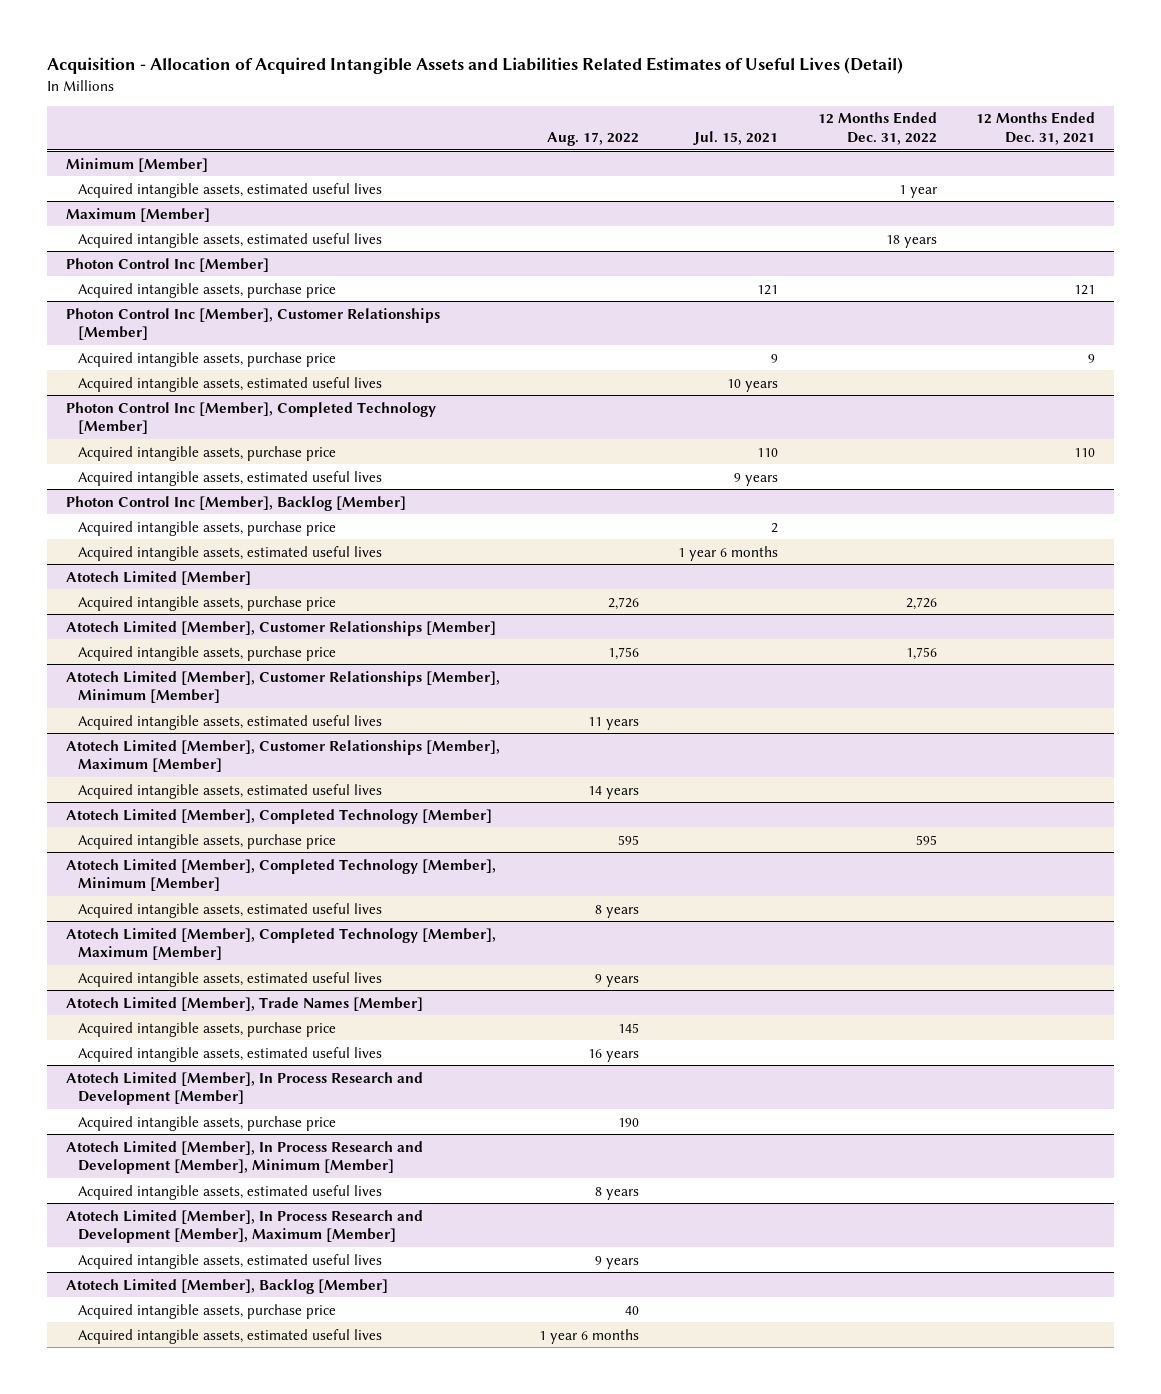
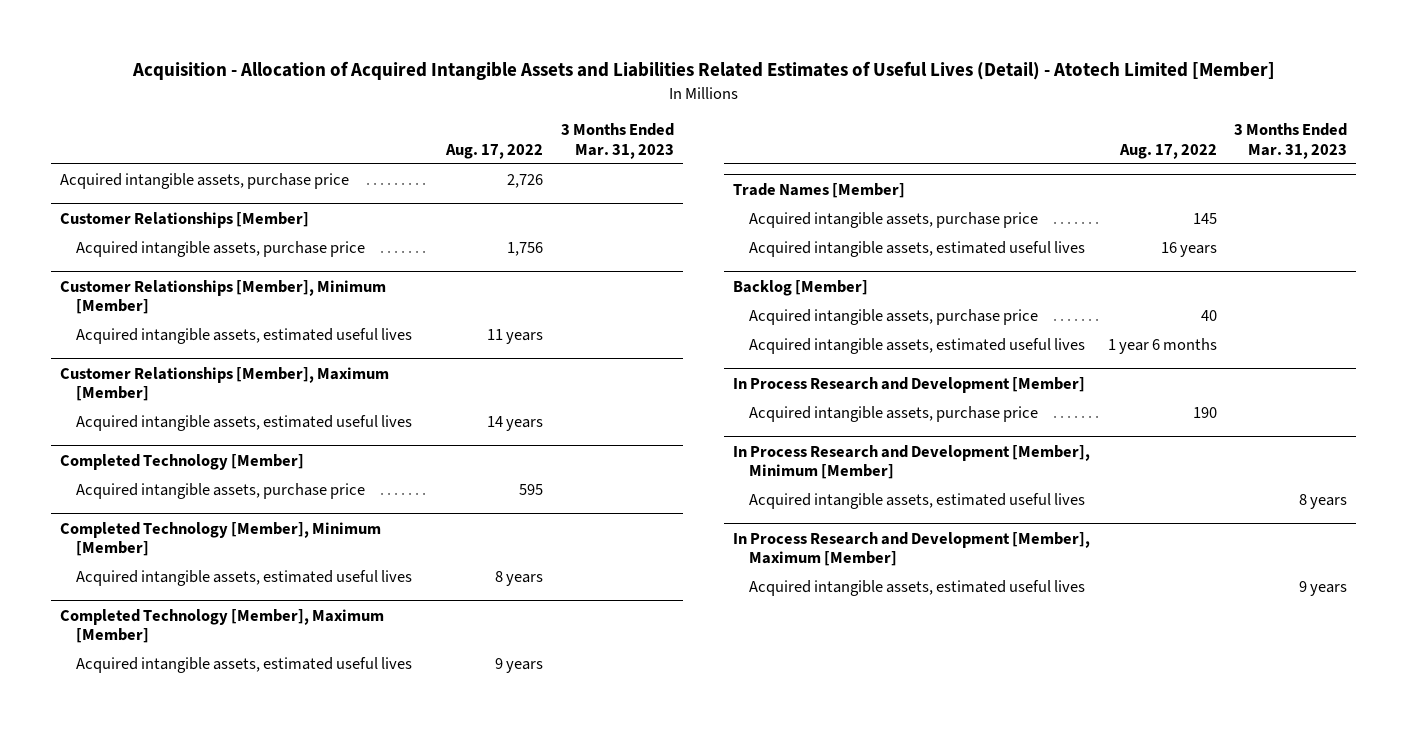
- Acquisition - Allocation of Acquired Intangible Assets and Liabilities Related Estimates of Useful Lives (Detail)
+ Acquisition - Allocation of Acquired Intangible Assets and Liabilities Related Estimates of Useful Lives (Detail) - Atotech Limited [Member]
- | Aug. 17, 2022 | Jul. 15, 2021 | 12 Months Ended Dec. 31, 2022 | 12 Months Ended Dec. 31, 2021
+ | Aug. 17, 2022 | 3 Months Ended Mar. 31, 2023
- Minimum [Member]
- Acquired intangible assets, estimated useful lives | | | 1 year |
- Maximum [Member]
- Acquired intangible assets, estimated useful lives | | | 18 years |
- Photon Control Inc [Member]
- Acquired intangible assets, purchase price | | 121 | | 121
- Photon Control Inc [Member], Customer Relationships [Member]
- Acquired intangible assets, purchase price | | 9 | | 9
- Acquired intangible assets, estimated useful lives | | 10 years | |
- Photon Control Inc [Member], Completed Technology [Member]
- Acquired intangible assets, purchase price | | 110 | | 110
- Acquired intangible assets, estimated useful lives | | 9 years | |
- Photon Control Inc [Member], Backlog [Member]
- Acquired intangible assets, purchase price | | 2 | |
- Acquired intangible assets, estimated useful lives | | 1 year 6 months | |
- Atotech Limited [Member]
- Atotech Limited [Member], Customer Relationships [Member]
+ Customer Relationships [Member]
- Atotech Limited [Member], Customer Relationships [Member], Minimum [Member]
+ Customer Relationships [Member], Minimum [Member]
- Atotech Limited [Member], Customer Relationships [Member], Maximum [Member]
+ Customer Relationships [Member], Maximum [Member]
- Atotech Limited [Member], Completed Technology [Member]
+ Completed Technology [Member]
- Atotech Limited [Member], Completed Technology [Member], Minimum [Member]
+ Completed Technology [Member], Minimum [Member]
- Atotech Limited [Member], Completed Technology [Member], Maximum [Member]
+ Completed Technology [Member], Maximum [Member]
- Atotech Limited [Member], Trade Names [Member]
+ Trade Names [Member]
- Atotech Limited [Member], In Process Research and Development [Member]
- Acquired intangible assets, purchase price | 190 | | |
- Atotech Limited [Member], In Process Research and Development [Member], Minimum [Member]
- Acquired intangible assets, estimated useful lives | 8 years | | |
- Atotech Limited [Member], In Process Research and Development [Member], Maximum [Member]
- Acquired intangible assets, estimated useful lives | 9 years | | |
- Atotech Limited [Member], Backlog [Member]
+ Backlog [Member]
+ In Process Research and Development [Member]
+ Acquired intangible assets, purchase price | 190 |
+ In Process Research and Development [Member], Minimum [Member]
+ Acquired intangible assets, estimated useful lives | | 8 years
+ In Process Research and Development [Member], Maximum [Member]
+ Acquired intangible assets, estimated useful lives | | 9 years

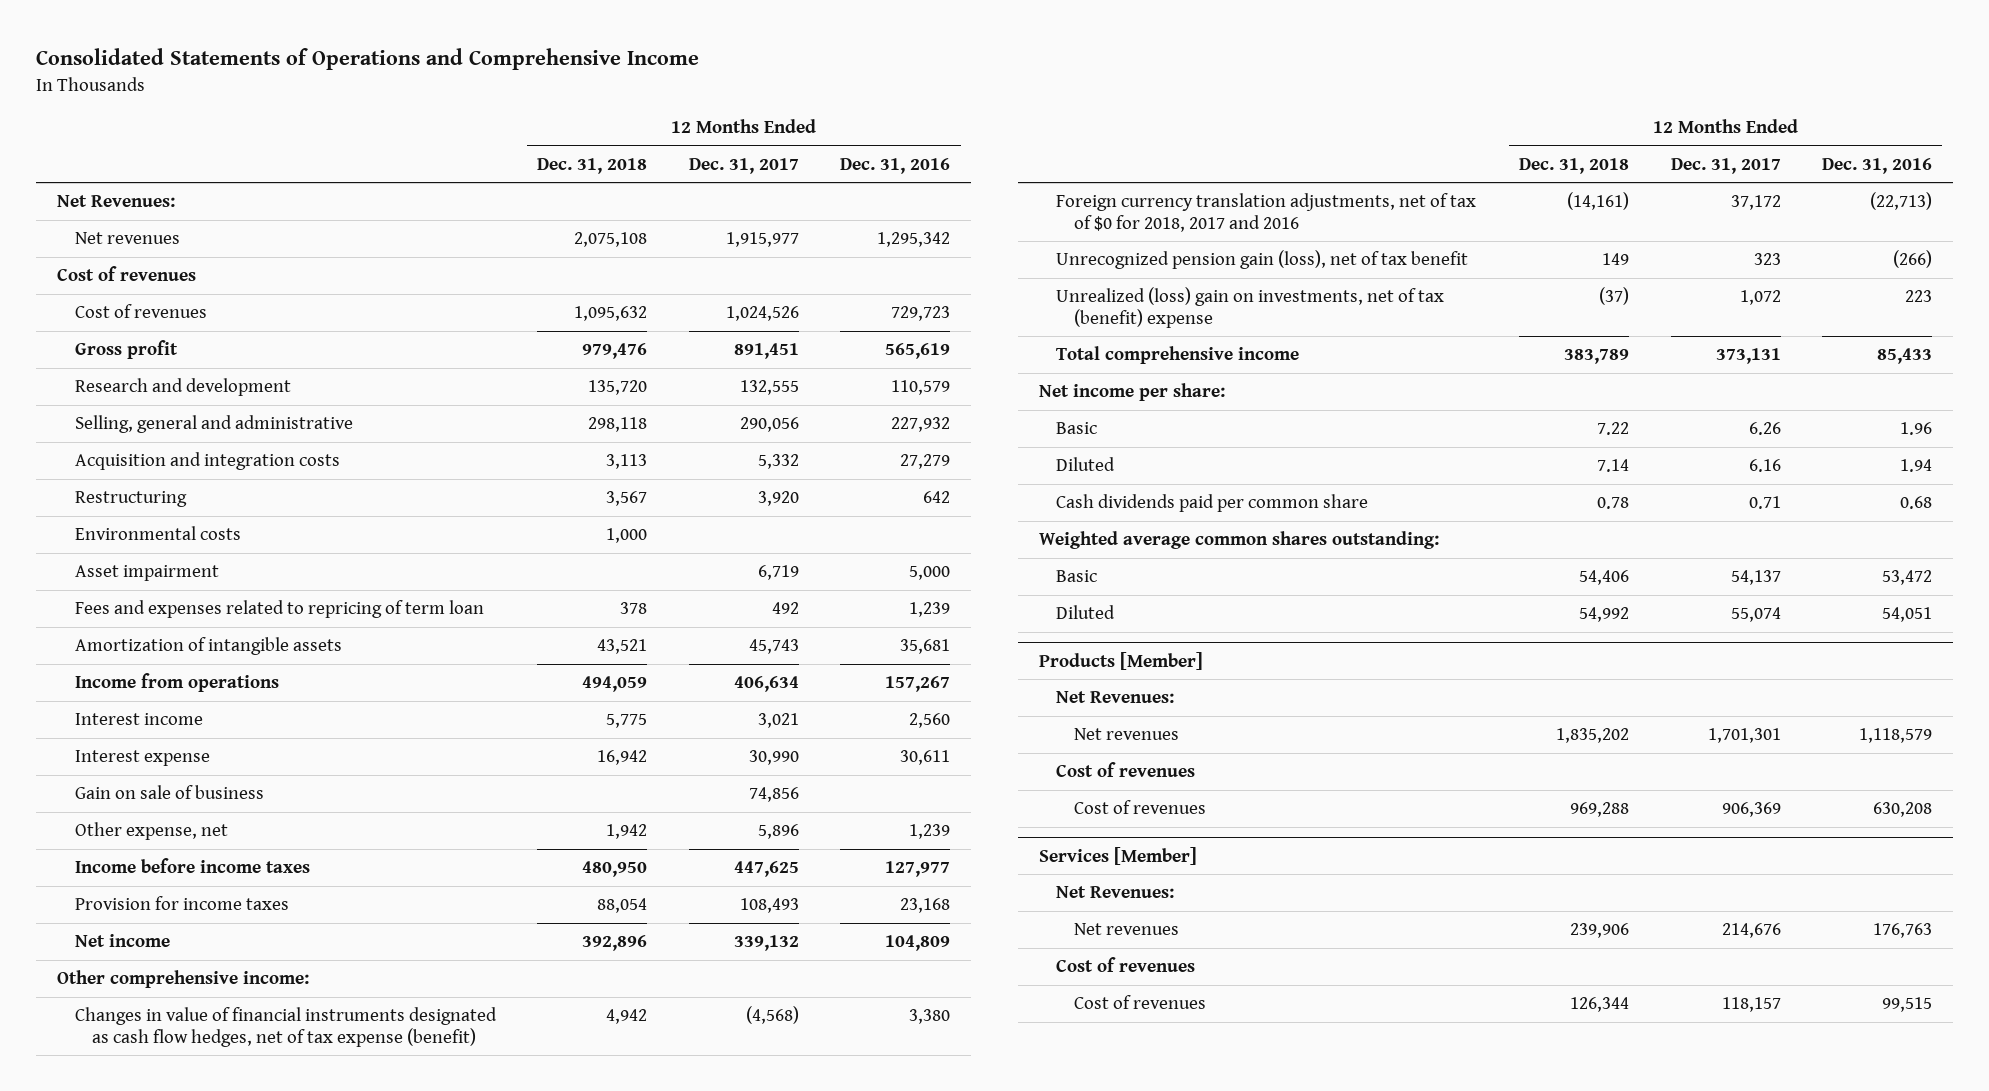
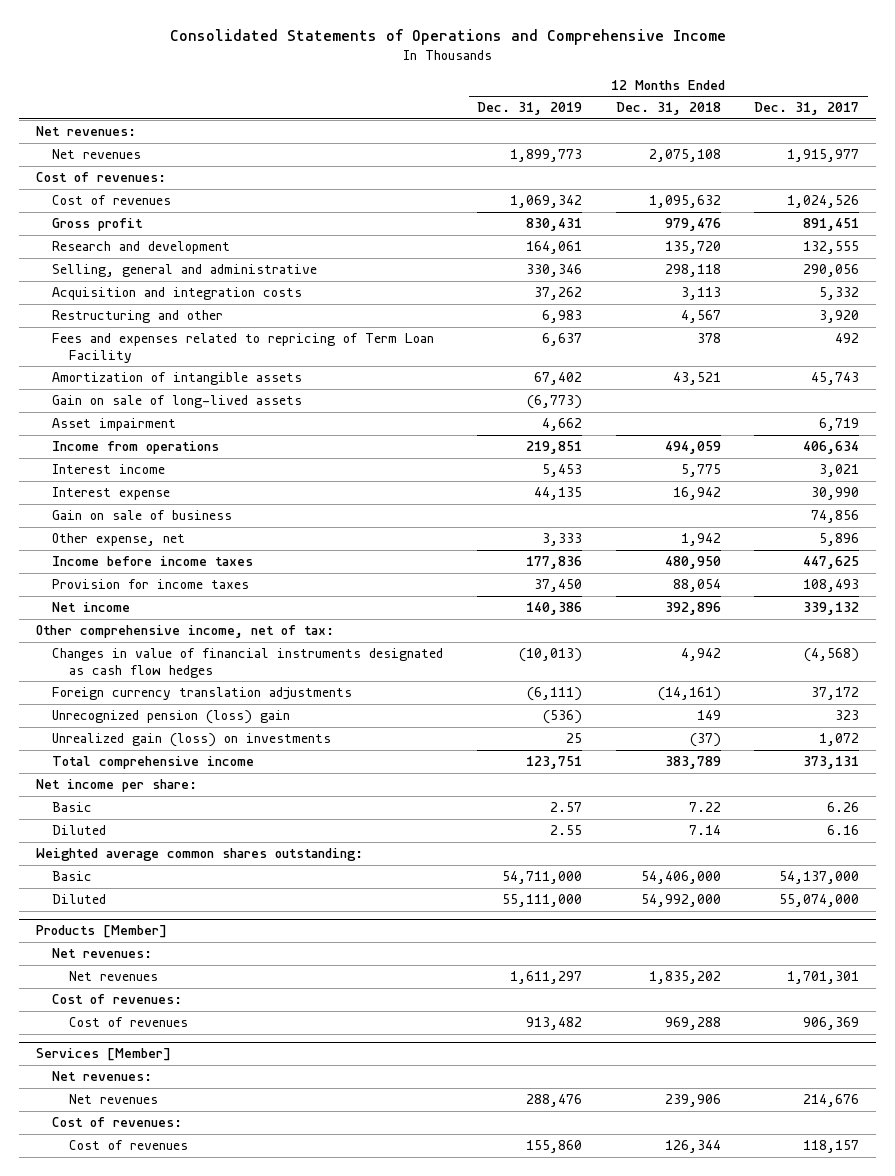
- | 12 Months Ended Dec. 31, 2018 | 12 Months Ended Dec. 31, 2017 | 12 Months Ended Dec. 31, 2016
+ | 12 Months Ended Dec. 31, 2019 | 12 Months Ended Dec. 31, 2018 | 12 Months Ended Dec. 31, 2017
- Net Revenues:
+ Net revenues:
- Cost of revenues
+ Cost of revenues:
- Restructuring | 3,567 | 3,920 | 642
- Environmental costs | 1,000 | |
- Fees and expenses related to repricing of term loan | 378 | 492 | 1,239
+ Restructuring and other | 6,983 | 4,567 | 3,920
+ Fees and expenses related to repricing of Term Loan Facility | 6,637 | 378 | 492
+ Gain on sale of long-lived assets | (6,773) | |
moved down: Asset impairment | 4,662 | | 6,719
- Other comprehensive income:
- Changes in value of financial instruments designated as cash flow hedges, net of tax expense (benefit) | 4,942 | (4,568) | 3,380
- Foreign currency translation adjustments, net of tax of $0 for 2018, 2017 and 2016 | (14,161) | 37,172 | (22,713)
- Unrecognized pension gain (loss), net of tax benefit | 149 | 323 | (266)
- Unrealized (loss) gain on investments, net of tax (benefit) expense | (37) | 1,072 | 223
+ Other comprehensive income, net of tax:
+ Changes in value of financial instruments designated as cash flow hedges | (10,013) | 4,942 | (4,568)
+ Foreign currency translation adjustments | (6,111) | (14,161) | 37,172
+ Unrecognized pension (loss) gain | (536) | 149 | 323
+ Unrealized gain (loss) on investments | 25 | (37) | 1,072
- Cash dividends paid per common share | 0.78 | 0.71 | 0.68
- Basic | 54,406 | 54,137 | 53,472
- Diluted | 54,992 | 55,074 | 54,051
+ Basic | 54,711,000 | 54,406,000 | 54,137,000
+ Diluted | 55,111,000 | 54,992,000 | 55,074,000
@ Products [Member]
- Net Revenues:
+ Net revenues:
- Cost of revenues
+ Cost of revenues:
@ Services [Member]
- Net Revenues:
+ Net revenues:
- Cost of revenues
+ Cost of revenues:

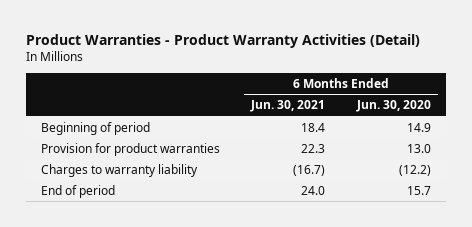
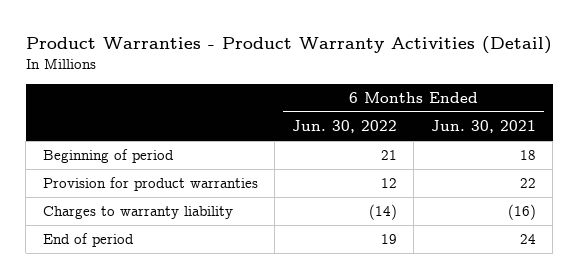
- | 6 Months Ended Jun. 30, 2021 | 6 Months Ended Jun. 30, 2020
+ | 6 Months Ended Jun. 30, 2022 | 6 Months Ended Jun. 30, 2021
- Beginning of period | 18.4 | 14.9
- Provision for product warranties | 22.3 | 13.0
- Charges to warranty liability | (16.7) | (12.2)
- End of period | 24.0 | 15.7
+ Beginning of period | 21 | 18
+ Provision for product warranties | 12 | 22
+ Charges to warranty liability | (14) | (16)
+ End of period | 19 | 24

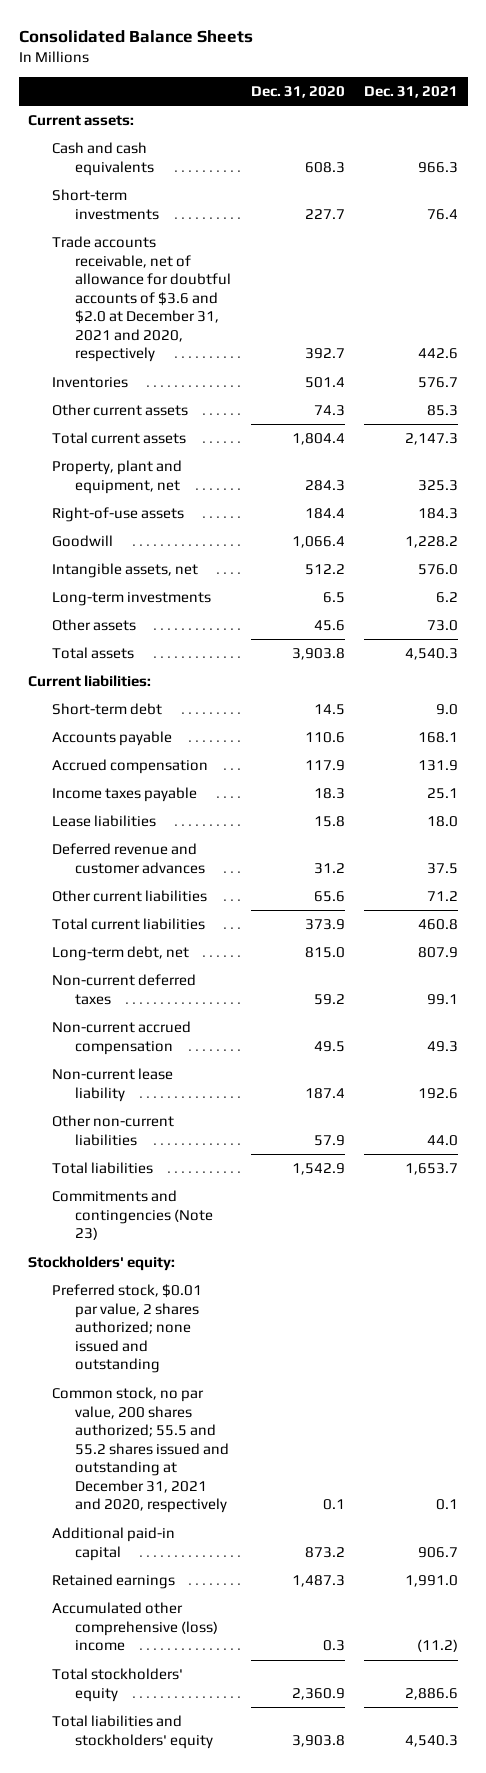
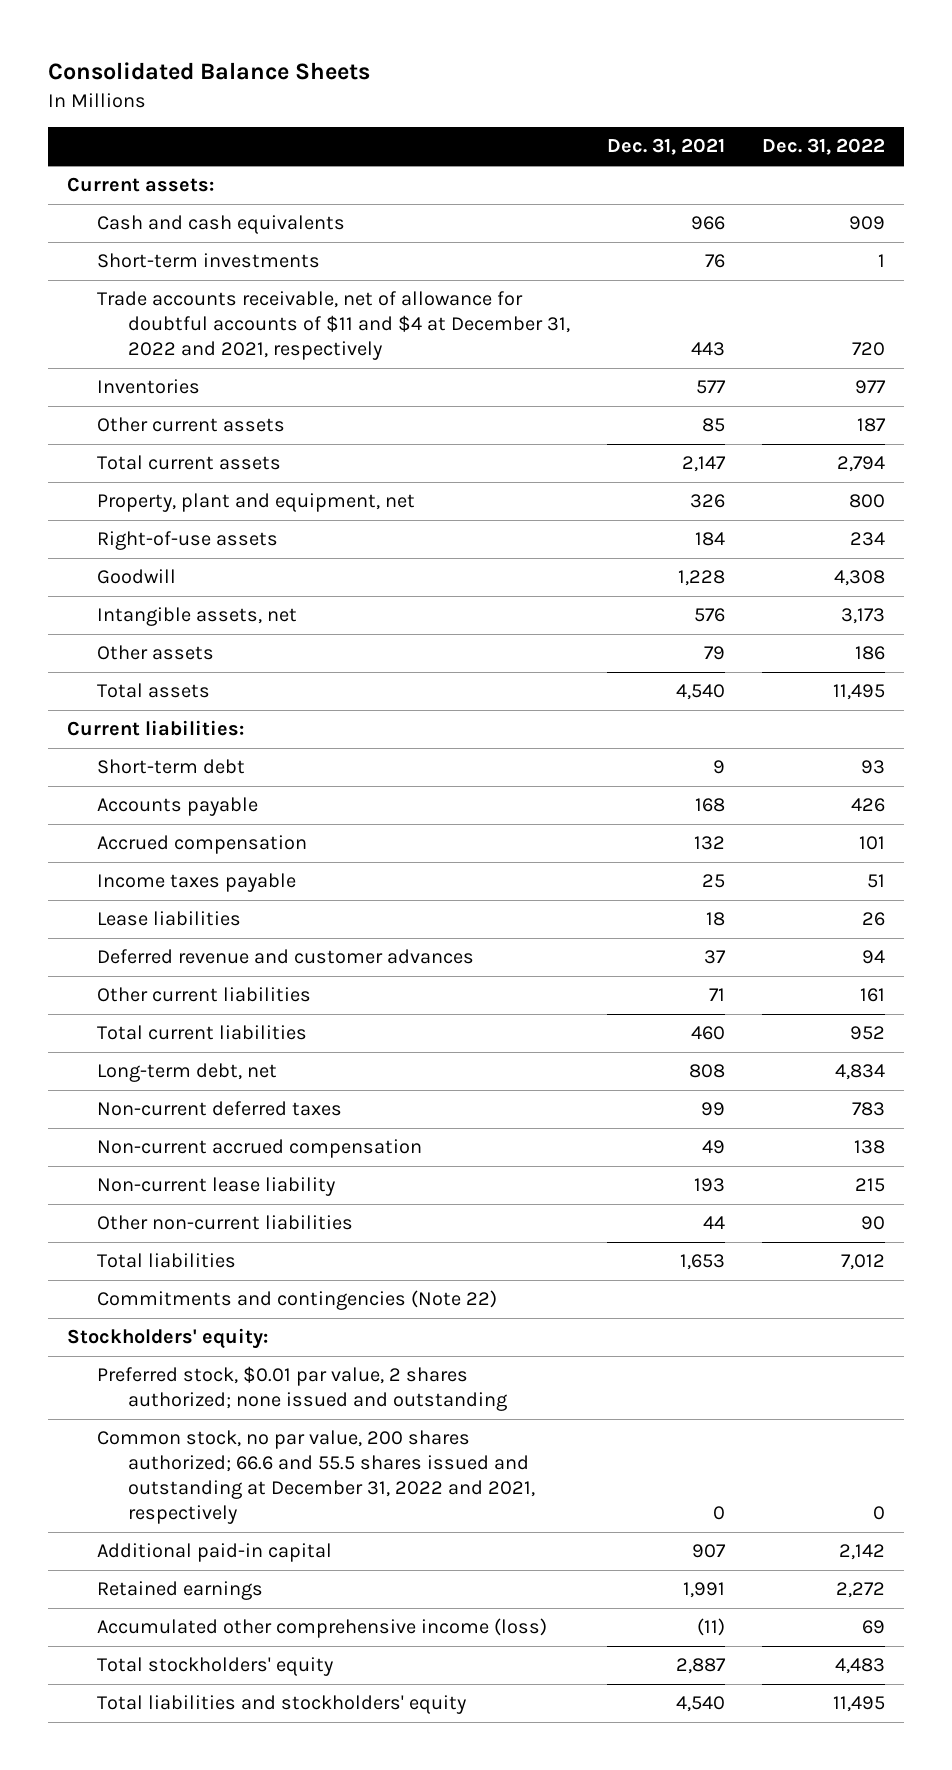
- | Dec. 31, 2020 | Dec. 31, 2021
+ | Dec. 31, 2021 | Dec. 31, 2022
- Cash and cash equivalents | 608.3 | 966.3
- Short-term investments | 227.7 | 76.4
- Trade accounts receivable, net of allowance for doubtful accounts of $3.6 and $2.0 at December 31, 2021 and 2020, respectively | 392.7 | 442.6
- Inventories | 501.4 | 576.7
- Other current assets | 74.3 | 85.3
- Total current assets | 1,804.4 | 2,147.3
- Property, plant and equipment, net | 284.3 | 325.3
- Right-of-use assets | 184.4 | 184.3
- Goodwill | 1,066.4 | 1,228.2
- Intangible assets, net | 512.2 | 576.0
- Long-term investments | 6.5 | 6.2
- Other assets | 45.6 | 73.0
- Total assets | 3,903.8 | 4,540.3
+ Cash and cash equivalents | 966 | 909
+ Short-term investments | 76 | 1
+ Trade accounts receivable, net of allowance for doubtful accounts of $11 and $4 at December 31, 2022 and 2021, respectively | 443 | 720
+ Inventories | 577 | 977
+ Other current assets | 85 | 187
+ Total current assets | 2,147 | 2,794
+ Property, plant and equipment, net | 326 | 800
+ Right-of-use assets | 184 | 234
+ Goodwill | 1,228 | 4,308
+ Intangible assets, net | 576 | 3,173
+ Other assets | 79 | 186
+ Total assets | 4,540 | 11,495
- Short-term debt | 14.5 | 9.0
- Accounts payable | 110.6 | 168.1
- Accrued compensation | 117.9 | 131.9
- Income taxes payable | 18.3 | 25.1
- Lease liabilities | 15.8 | 18.0
- Deferred revenue and customer advances | 31.2 | 37.5
- Other current liabilities | 65.6 | 71.2
- Total current liabilities | 373.9 | 460.8
- Long-term debt, net | 815.0 | 807.9
- Non-current deferred taxes | 59.2 | 99.1
- Non-current accrued compensation | 49.5 | 49.3
- Non-current lease liability | 187.4 | 192.6
- Other non-current liabilities | 57.9 | 44.0
- Total liabilities | 1,542.9 | 1,653.7
- Commitments and contingencies (Note 23)
+ Short-term debt | 9 | 93
+ Accounts payable | 168 | 426
+ Accrued compensation | 132 | 101
+ Income taxes payable | 25 | 51
+ Lease liabilities | 18 | 26
+ Deferred revenue and customer advances | 37 | 94
+ Other current liabilities | 71 | 161
+ Total current liabilities | 460 | 952
+ Long-term debt, net | 808 | 4,834
+ Non-current deferred taxes | 99 | 783
+ Non-current accrued compensation | 49 | 138
+ Non-current lease liability | 193 | 215
+ Other non-current liabilities | 44 | 90
+ Total liabilities | 1,653 | 7,012
+ Commitments and contingencies (Note 22)
- Common stock, no par value, 200 shares authorized; 55.5 and 55.2 shares issued and outstanding at December 31, 2021 and 2020, respectively | 0.1 | 0.1
- Additional paid-in capital | 873.2 | 906.7
- Retained earnings | 1,487.3 | 1,991.0
- Accumulated other comprehensive (loss) income | 0.3 | (11.2)
- Total stockholders' equity | 2,360.9 | 2,886.6
- Total liabilities and stockholders' equity | 3,903.8 | 4,540.3
+ Common stock, no par value, 200 shares authorized; 66.6 and 55.5 shares issued and outstanding at December 31, 2022 and 2021, respectively | 0 | 0
+ Additional paid-in capital | 907 | 2,142
+ Retained earnings | 1,991 | 2,272
+ Accumulated other comprehensive income (loss) | (11) | 69
+ Total stockholders' equity | 2,887 | 4,483
+ Total liabilities and stockholders' equity | 4,540 | 11,495

